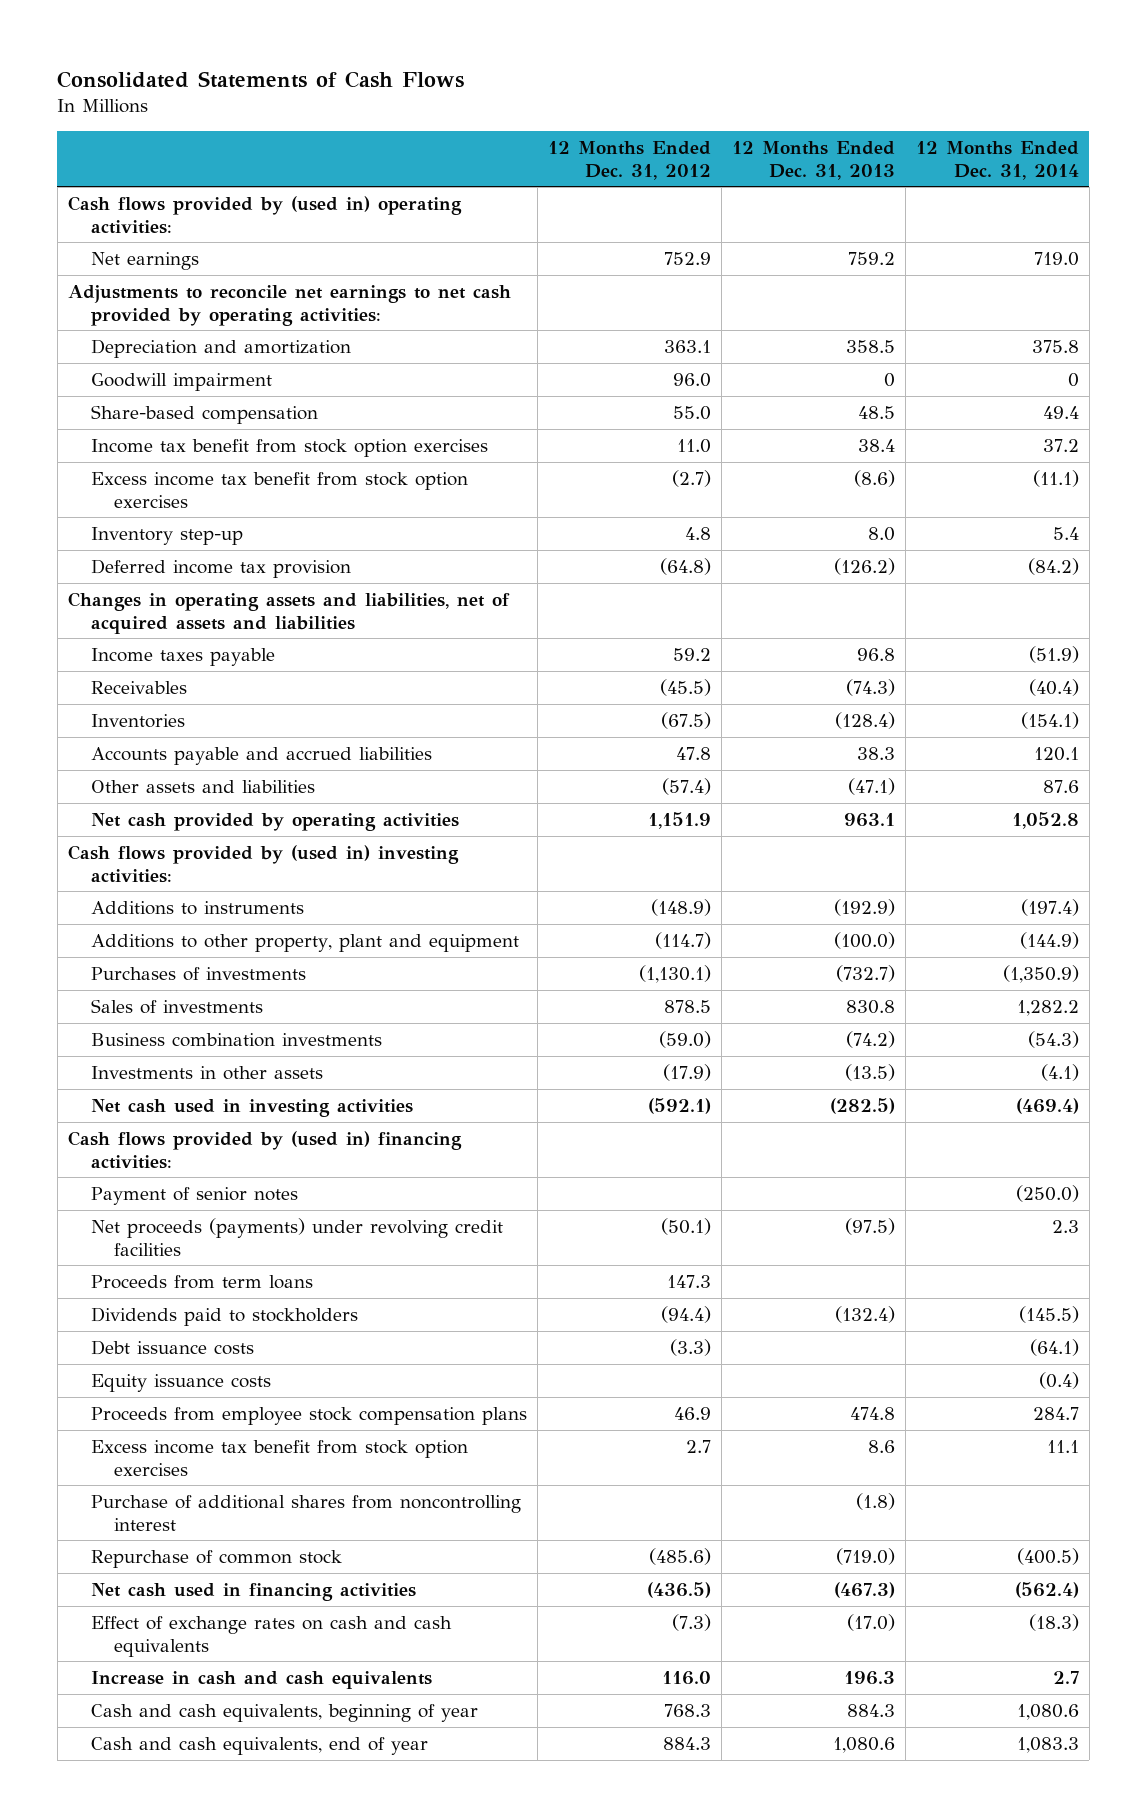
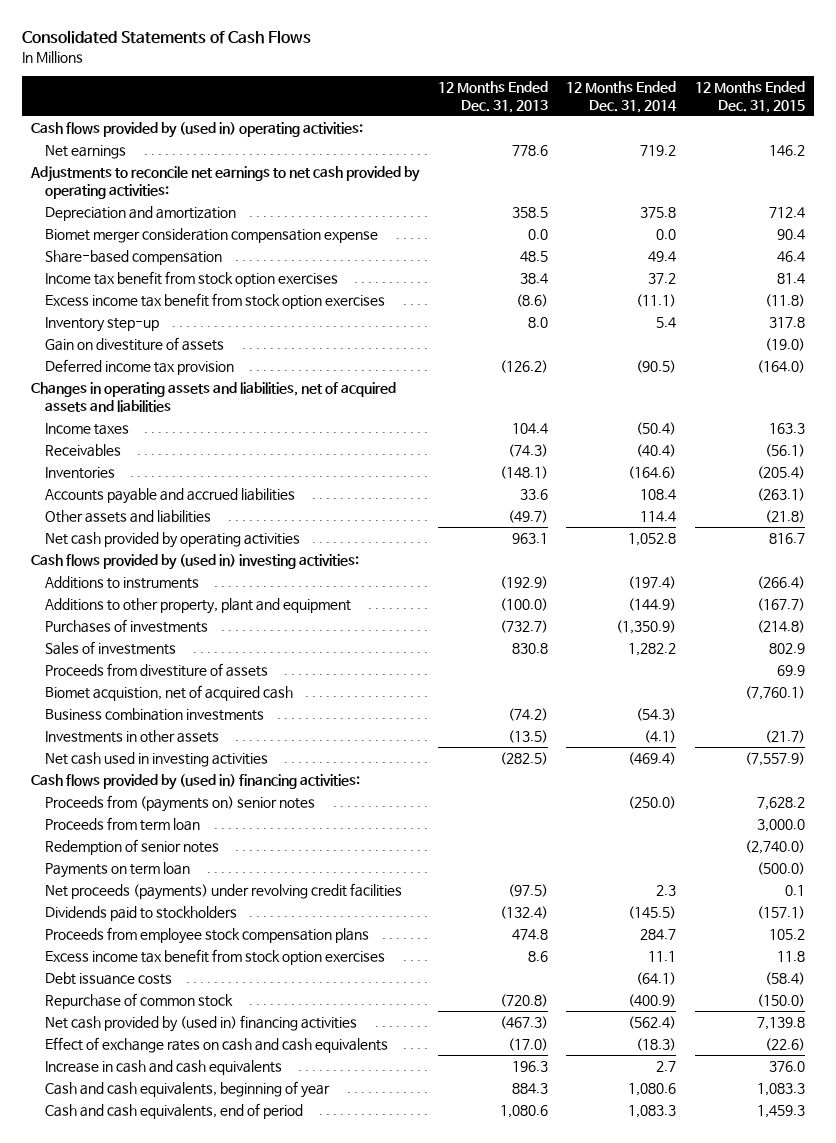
- | 12 Months Ended Dec. 31, 2012 | 12 Months Ended Dec. 31, 2013 | 12 Months Ended Dec. 31, 2014
+ | 12 Months Ended Dec. 31, 2013 | 12 Months Ended Dec. 31, 2014 | 12 Months Ended Dec. 31, 2015
- Net earnings | 752.9 | 759.2 | 719.0
+ Net earnings | 778.6 | 719.2 | 146.2
- Goodwill impairment | 96.0 | 0 | 0
+ Biomet merger consideration compensation expense | 0.0 | 0.0 | 90.4
- Deferred income tax provision | (64.8) | (126.2) | (84.2)
+ Gain on divestiture of assets | | | (19.0)
+ Deferred income tax provision | (126.2) | (90.5) | (164.0)
- Income taxes payable | 59.2 | 96.8 | (51.9)
+ Income taxes | 104.4 | (50.4) | 163.3
- Inventories | (67.5) | (128.4) | (154.1)
- Accounts payable and accrued liabilities | 47.8 | 38.3 | 120.1
- Other assets and liabilities | (57.4) | (47.1) | 87.6
+ Inventories | (148.1) | (164.6) | (205.4)
+ Accounts payable and accrued liabilities | 33.6 | 108.4 | (263.1)
+ Other assets and liabilities | (49.7) | 114.4 | (21.8)
+ Proceeds from divestiture of assets | | | 69.9
+ Biomet acquistion, net of acquired cash | | | (7,760.1)
- Payment of senior notes | | | (250.0)
+ Proceeds from (payments on) senior notes | | (250.0) | 7,628.2
+ Proceeds from term loan | | | 3,000.0
+ Redemption of senior notes | | | (2,740.0)
+ Payments on term loan | | | (500.0)
- Proceeds from term loans | 147.3 | |
- Equity issuance costs | | | (0.4)
- Purchase of additional shares from noncontrolling interest | | (1.8) |
- Repurchase of common stock | (485.6) | (719.0) | (400.5)
- Net cash used in financing activities | (436.5) | (467.3) | (562.4)
moved down: Debt issuance costs | | (64.1) | (58.4)
+ Repurchase of common stock | (720.8) | (400.9) | (150.0)
+ Net cash provided by (used in) financing activities | (467.3) | (562.4) | 7,139.8
- Cash and cash equivalents, end of year | 884.3 | 1,080.6 | 1,083.3
+ Cash and cash equivalents, end of period | 1,080.6 | 1,083.3 | 1,459.3

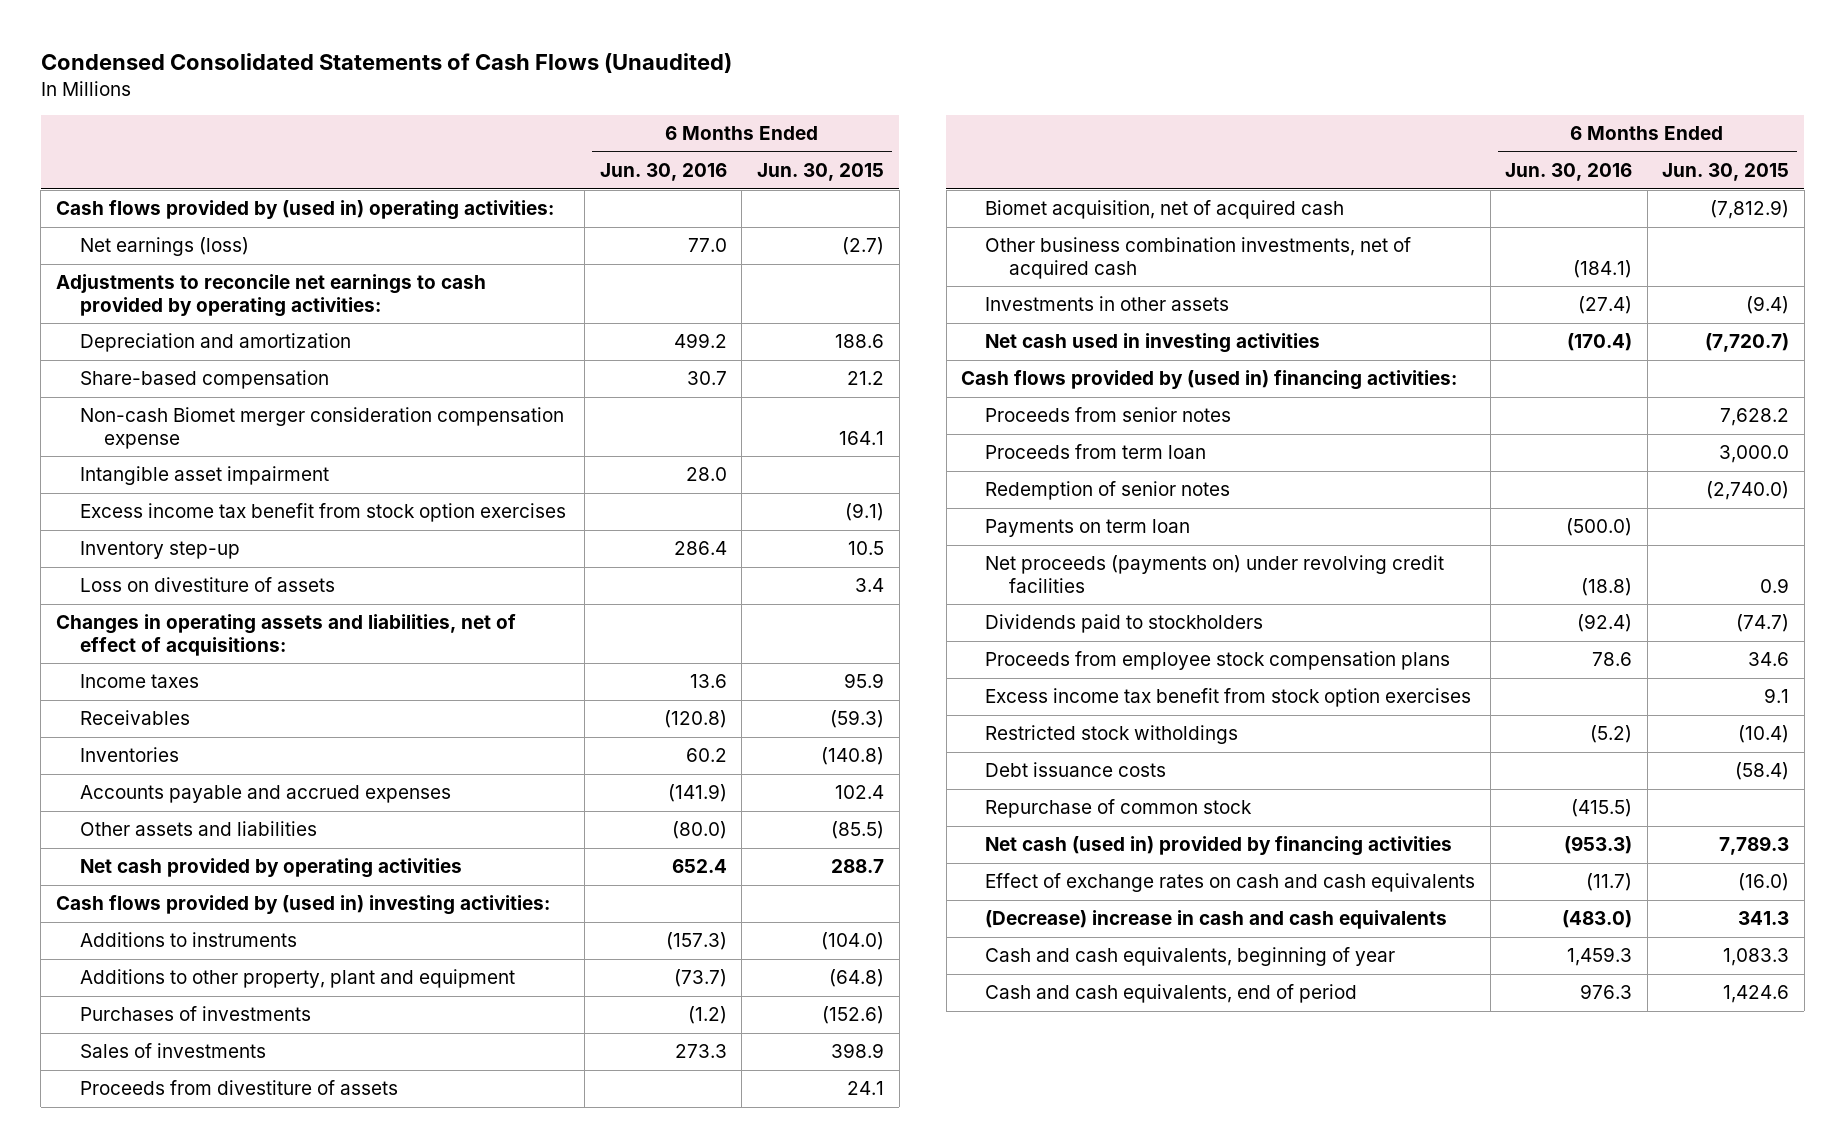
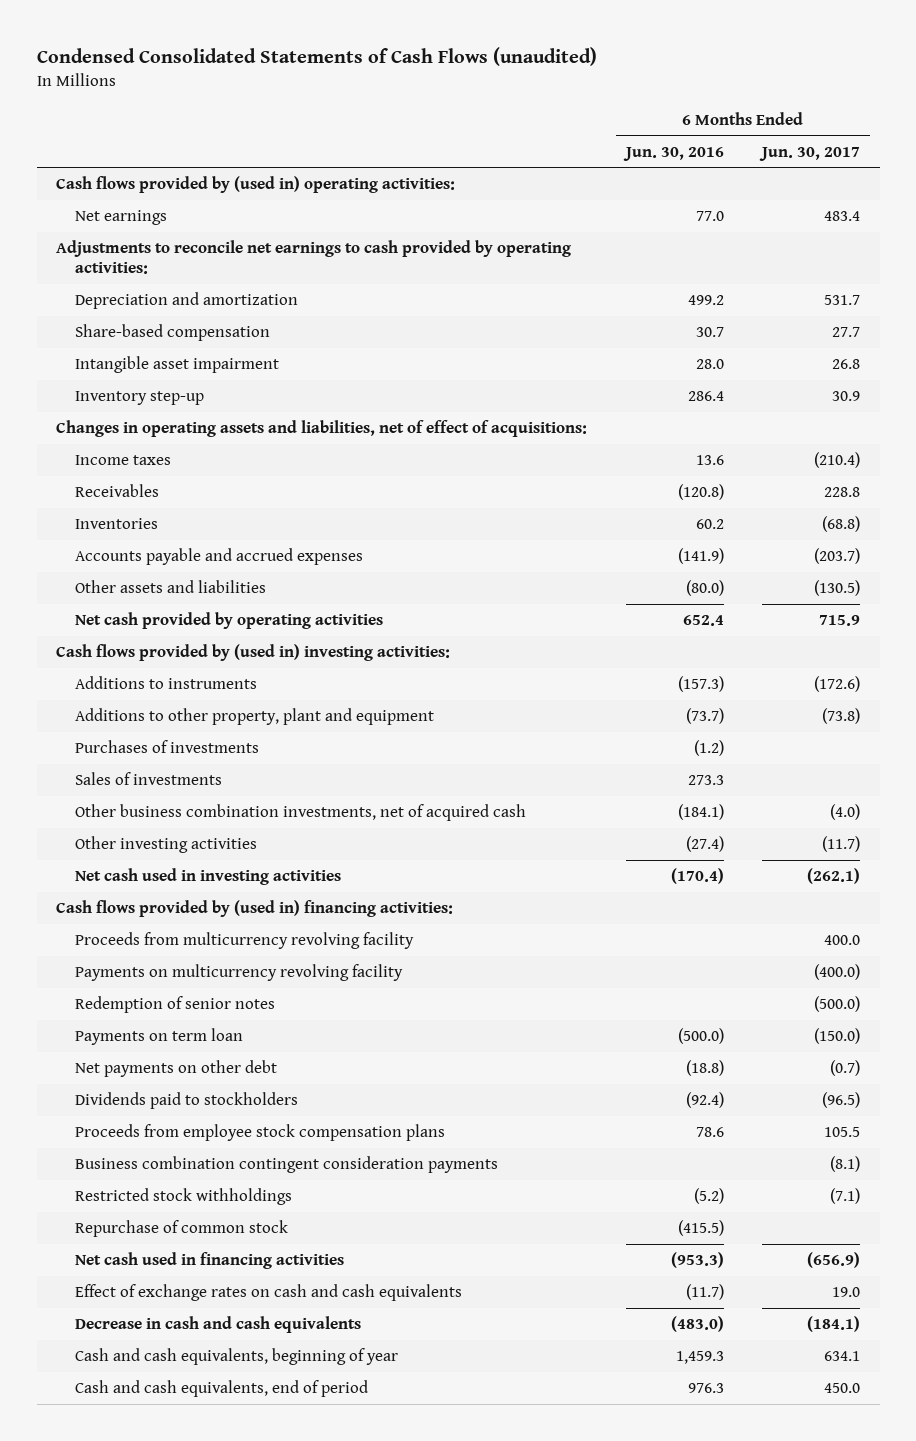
- Condensed Consolidated Statements of Cash Flows (Unaudited)
+ Condensed Consolidated Statements of Cash Flows (unaudited)
- | 6 Months Ended Jun. 30, 2016 | 6 Months Ended Jun. 30, 2015
+ | 6 Months Ended Jun. 30, 2016 | 6 Months Ended Jun. 30, 2017
- Net earnings (loss) | 77.0 | (2.7)
+ Net earnings | 77.0 | 483.4
- Non-cash Biomet merger consideration compensation expense | | 164.1
- Excess income tax benefit from stock option exercises | | (9.1)
- Loss on divestiture of assets | | 3.4
- Proceeds from divestiture of assets | | 24.1
- Biomet acquisition, net of acquired cash | | (7,812.9)
- Investments in other assets | (27.4) | (9.4)
+ Other investing activities | (27.4) | (11.7)
- Proceeds from senior notes | | 7,628.2
- Proceeds from term loan | | 3,000.0
+ Proceeds from multicurrency revolving facility | | 400.0
+ Payments on multicurrency revolving facility | | (400.0)
- Net proceeds (payments on) under revolving credit facilities | (18.8) | 0.9
+ Net payments on other debt | (18.8) | (0.7)
- Excess income tax benefit from stock option exercises | | 9.1
- Restricted stock witholdings | (5.2) | (10.4)
- Debt issuance costs | | (58.4)
+ Business combination contingent consideration payments | | (8.1)
+ Restricted stock withholdings | (5.2) | (7.1)
- Net cash (used in) provided by financing activities | (953.3) | 7,789.3
+ Net cash used in financing activities | (953.3) | (656.9)
- (Decrease) increase in cash and cash equivalents | (483.0) | 341.3
+ Decrease in cash and cash equivalents | (483.0) | (184.1)

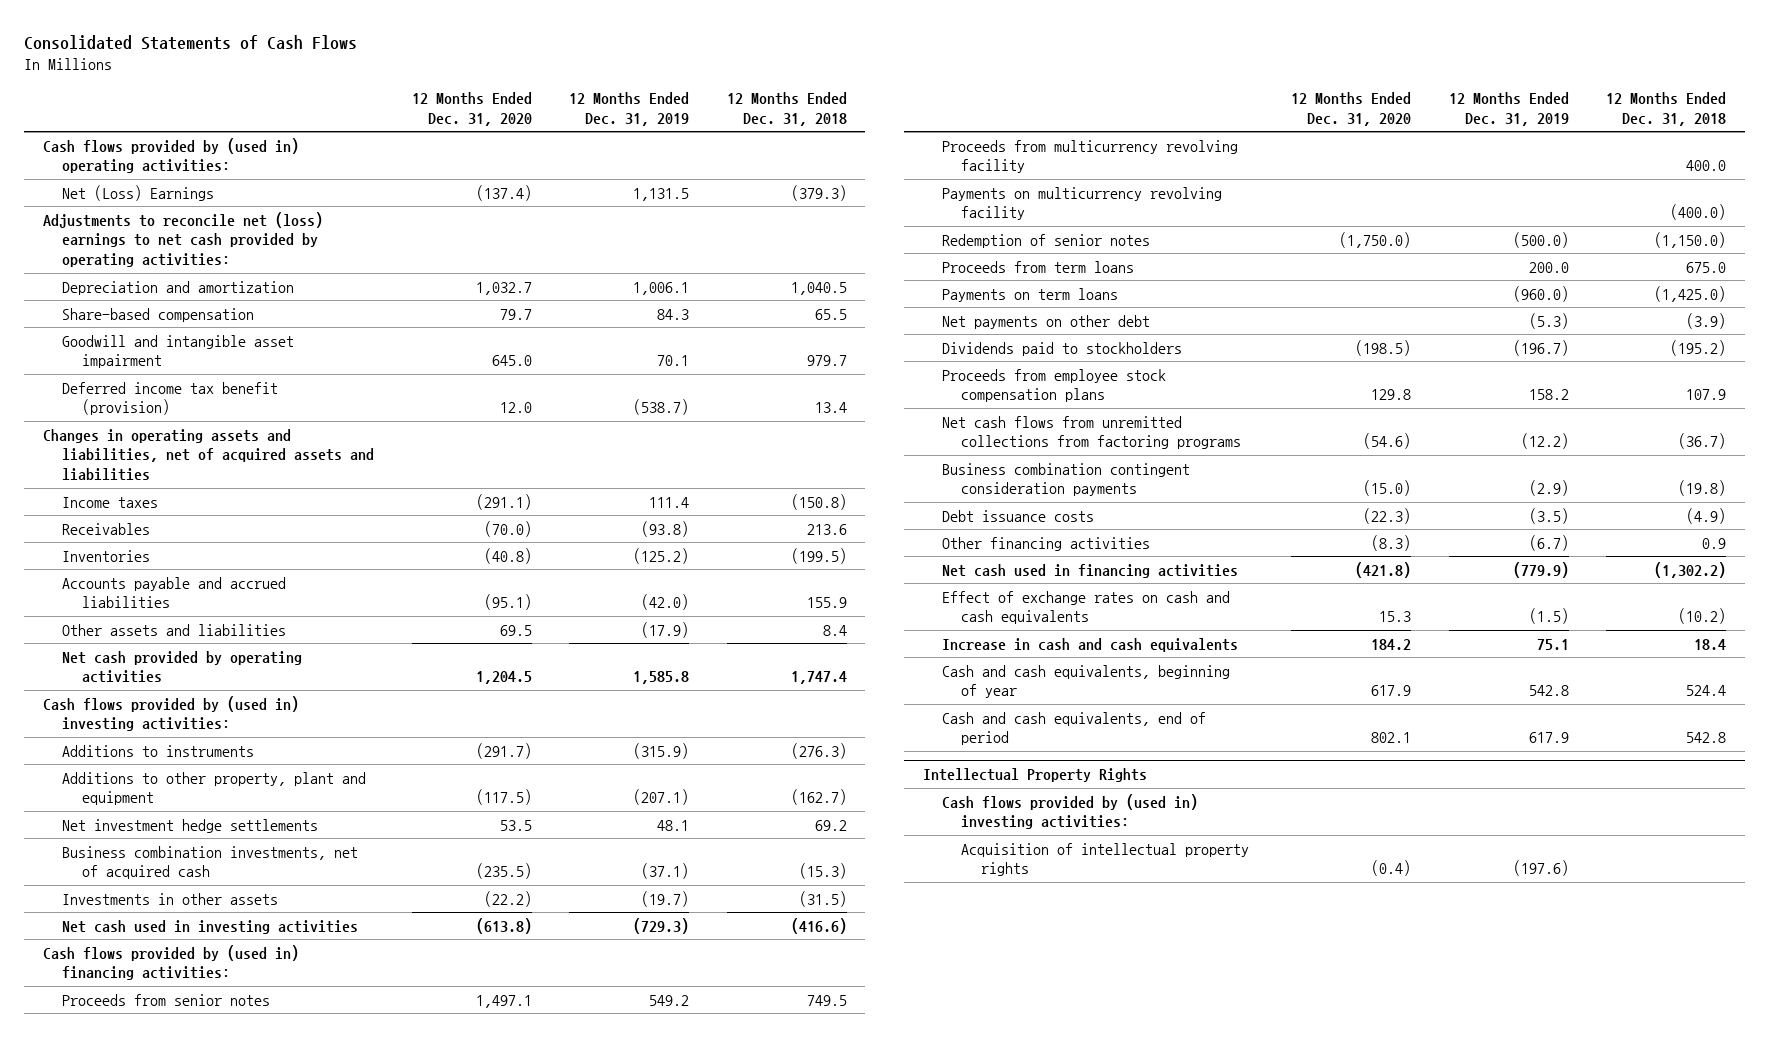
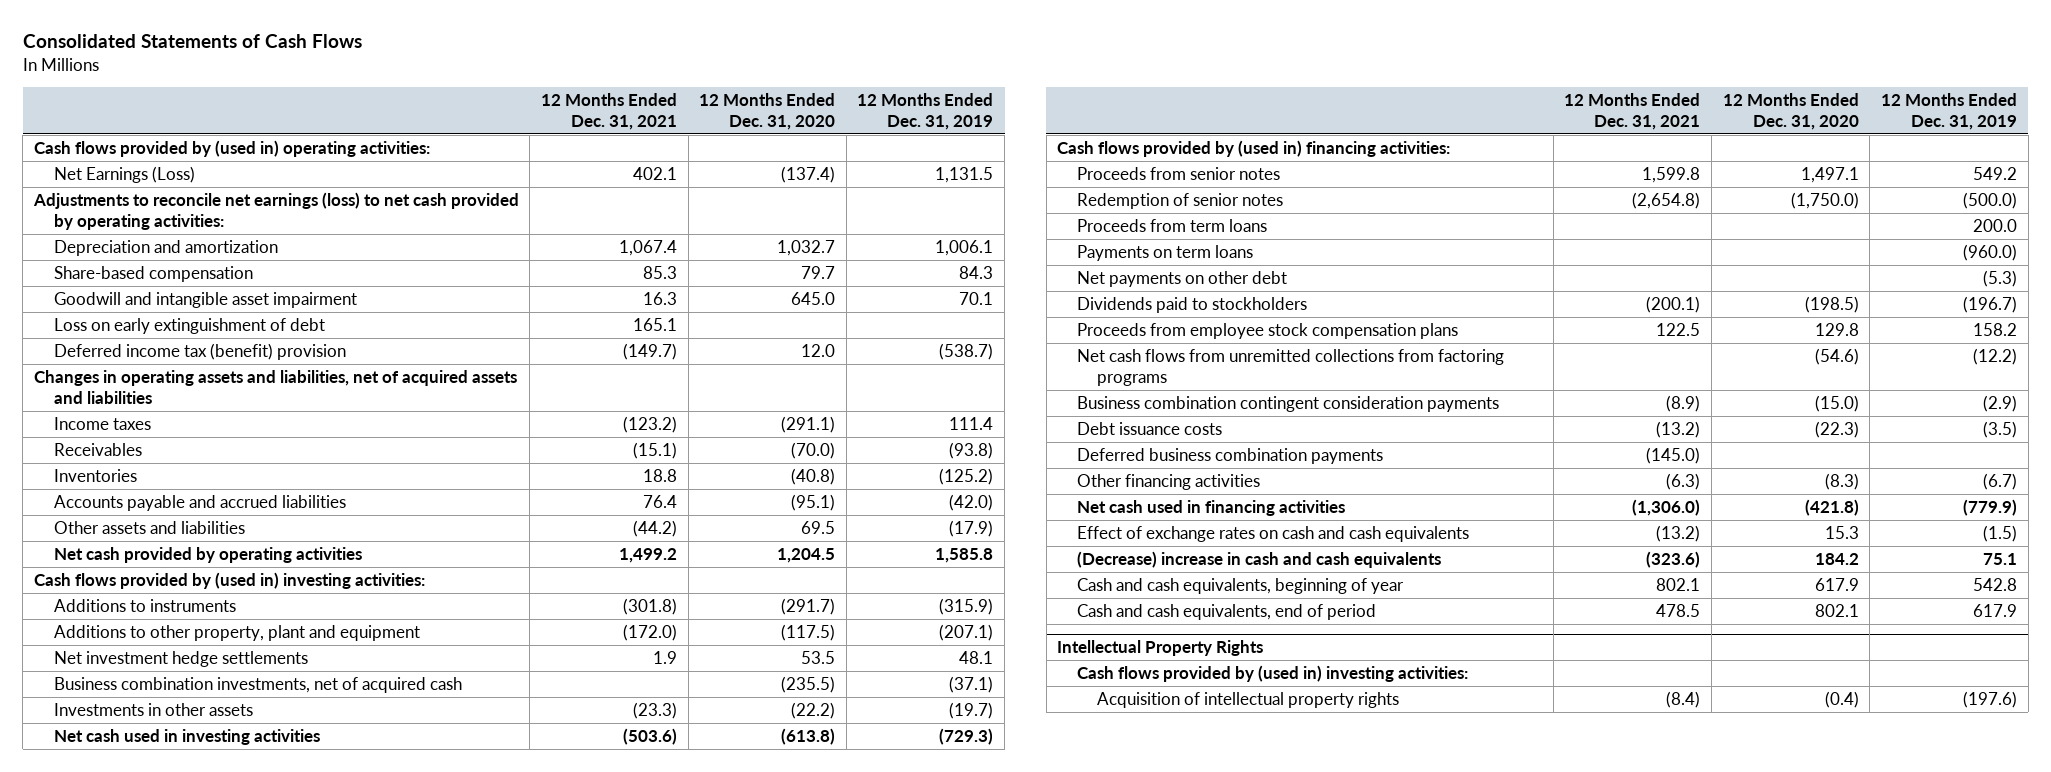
- | 12 Months Ended Dec. 31, 2020 | 12 Months Ended Dec. 31, 2019 | 12 Months Ended Dec. 31, 2018
+ | 12 Months Ended Dec. 31, 2021 | 12 Months Ended Dec. 31, 2020 | 12 Months Ended Dec. 31, 2019
- Net (Loss) Earnings | (137.4) | 1,131.5 | (379.3)
- Adjustments to reconcile net (loss) earnings to net cash provided by operating activities:
+ Net Earnings (Loss) | 402.1 | (137.4) | 1,131.5
+ Adjustments to reconcile net earnings (loss) to net cash provided by operating activities:
- Deferred income tax benefit (provision) | 12.0 | (538.7) | 13.4
+ Loss on early extinguishment of debt | 165.1 | |
+ Deferred income tax (benefit) provision | (149.7) | 12.0 | (538.7)
- Proceeds from multicurrency revolving facility | | | 400.0
- Payments on multicurrency revolving facility | | | (400.0)
+ Deferred business combination payments | (145.0) | |
- Increase in cash and cash equivalents | 184.2 | 75.1 | 18.4
+ (Decrease) increase in cash and cash equivalents | (323.6) | 184.2 | 75.1

